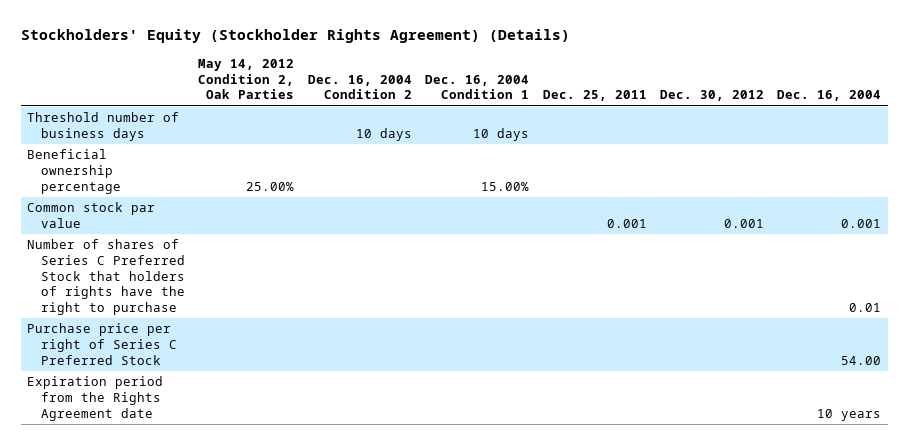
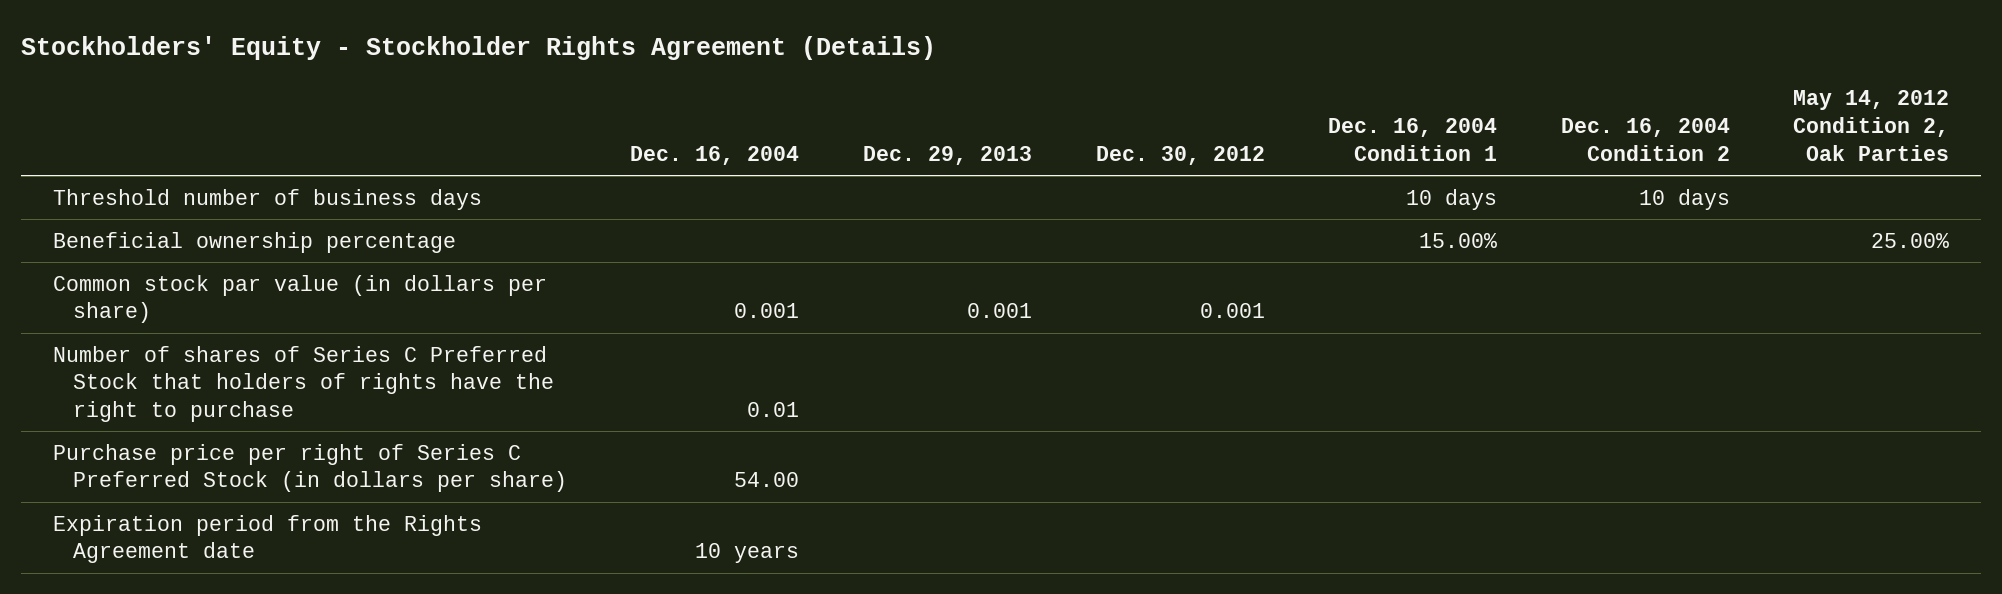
- Stockholders' Equity (Stockholder Rights Agreement) (Details)
+ Stockholders' Equity - Stockholder Rights Agreement (Details)
- | May 14, 2012 Condition 2, Oak Parties | Dec. 16, 2004 Condition 2 | Dec. 16, 2004 Condition 1 | Dec. 25, 2011 | Dec. 30, 2012 | Dec. 16, 2004
+ | Dec. 16, 2004 | Dec. 29, 2013 | Dec. 30, 2012 | Dec. 16, 2004 Condition 1 | Dec. 16, 2004 Condition 2 | May 14, 2012 Condition 2, Oak Parties
- Common stock par value | | | | 0.001 | 0.001 | 0.001
+ Common stock par value (in dollars per share) | 0.001 | 0.001 | 0.001 | | |
- Purchase price per right of Series C Preferred Stock | | | | | | 54.00
+ Purchase price per right of Series C Preferred Stock (in dollars per share) | 54.00 | | | | |

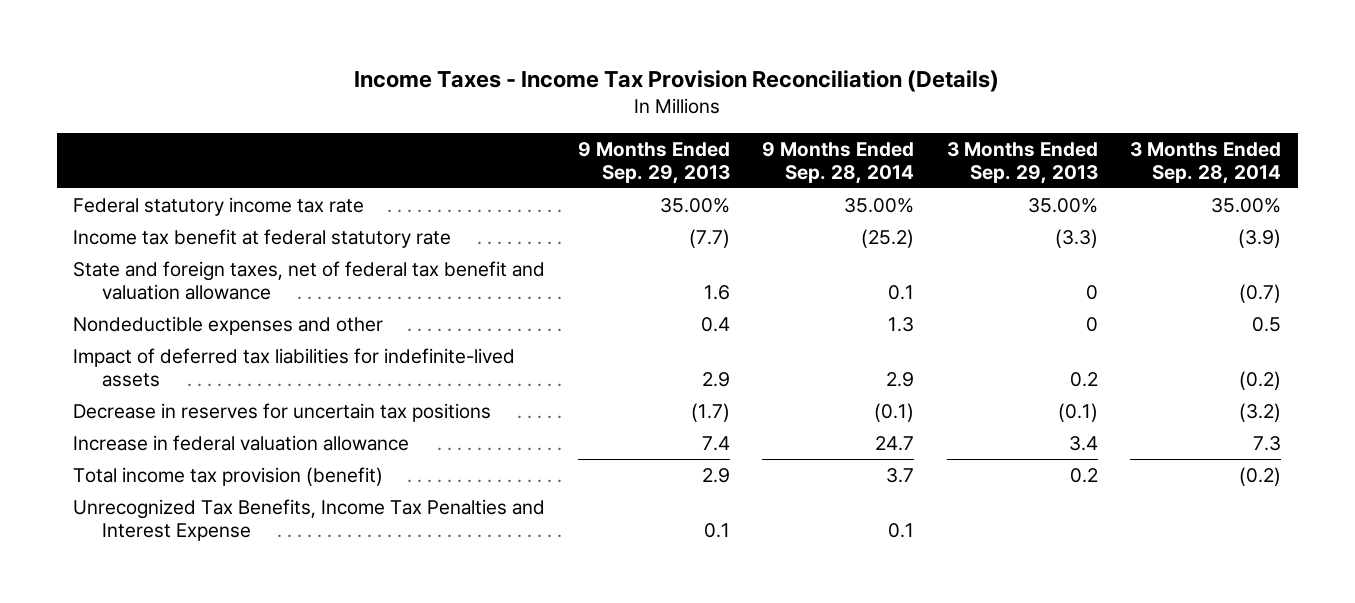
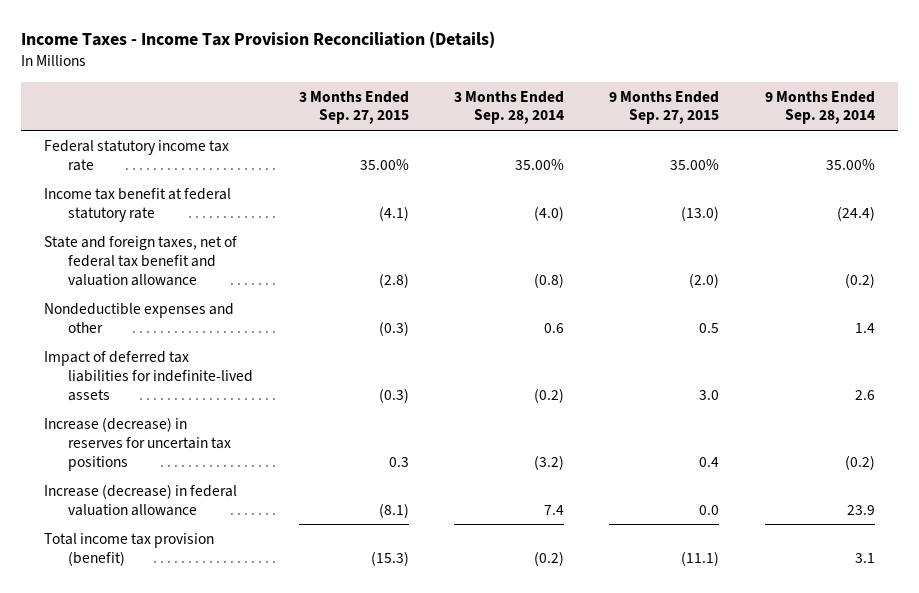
- | 9 Months Ended Sep. 29, 2013 | 9 Months Ended Sep. 28, 2014 | 3 Months Ended Sep. 29, 2013 | 3 Months Ended Sep. 28, 2014
+ | 3 Months Ended Sep. 27, 2015 | 3 Months Ended Sep. 28, 2014 | 9 Months Ended Sep. 27, 2015 | 9 Months Ended Sep. 28, 2014
- Income tax benefit at federal statutory rate | (7.7) | (25.2) | (3.3) | (3.9)
- State and foreign taxes, net of federal tax benefit and valuation allowance | 1.6 | 0.1 | 0 | (0.7)
- Nondeductible expenses and other | 0.4 | 1.3 | 0 | 0.5
- Impact of deferred tax liabilities for indefinite-lived assets | 2.9 | 2.9 | 0.2 | (0.2)
- Decrease in reserves for uncertain tax positions | (1.7) | (0.1) | (0.1) | (3.2)
- Increase in federal valuation allowance | 7.4 | 24.7 | 3.4 | 7.3
- Total income tax provision (benefit) | 2.9 | 3.7 | 0.2 | (0.2)
- Unrecognized Tax Benefits, Income Tax Penalties and Interest Expense | 0.1 | 0.1 | |
+ Income tax benefit at federal statutory rate | (4.1) | (4.0) | (13.0) | (24.4)
+ State and foreign taxes, net of federal tax benefit and valuation allowance | (2.8) | (0.8) | (2.0) | (0.2)
+ Nondeductible expenses and other | (0.3) | 0.6 | 0.5 | 1.4
+ Impact of deferred tax liabilities for indefinite-lived assets | (0.3) | (0.2) | 3.0 | 2.6
+ Increase (decrease) in reserves for uncertain tax positions | 0.3 | (3.2) | 0.4 | (0.2)
+ Increase (decrease) in federal valuation allowance | (8.1) | 7.4 | 0.0 | 23.9
+ Total income tax provision (benefit) | (15.3) | (0.2) | (11.1) | 3.1

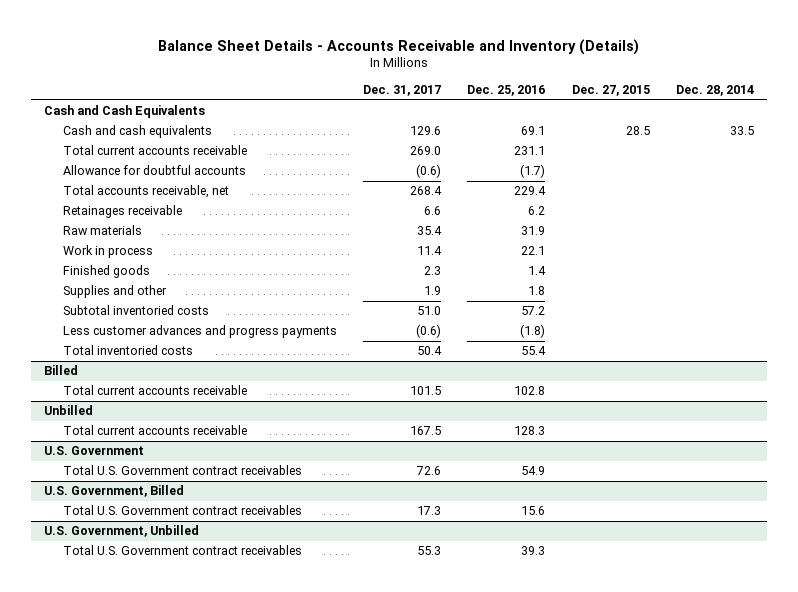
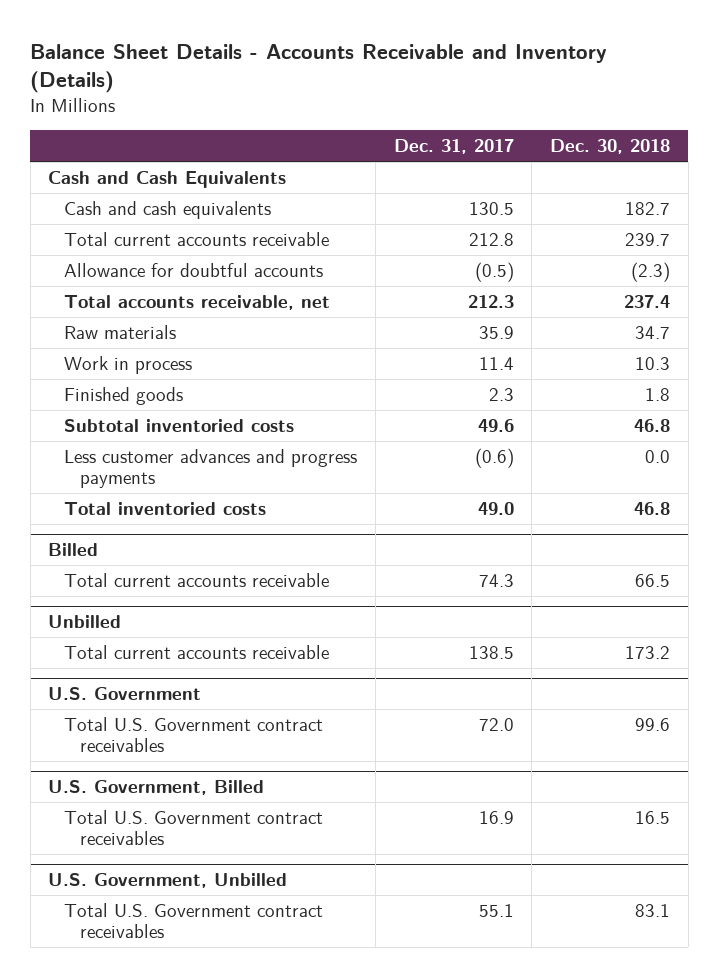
- | Dec. 31, 2017 | Dec. 25, 2016 | Dec. 27, 2015 | Dec. 28, 2014
+ | Dec. 31, 2017 | Dec. 30, 2018
- Cash and cash equivalents | 129.6 | 69.1 | 28.5 | 33.5
- Total current accounts receivable | 269.0 | 231.1 | |
- Allowance for doubtful accounts | (0.6) | (1.7) | |
- Total accounts receivable, net | 268.4 | 229.4 | |
- Retainages receivable | 6.6 | 6.2 | |
- Raw materials | 35.4 | 31.9 | |
+ Cash and cash equivalents | 130.5 | 182.7
+ Total current accounts receivable | 212.8 | 239.7
+ Allowance for doubtful accounts | (0.5) | (2.3)
+ Total accounts receivable, net | 212.3 | 237.4
+ Raw materials | 35.9 | 34.7
- Supplies and other | 1.9 | 1.8 | |
- Subtotal inventoried costs | 51.0 | 57.2 | |
+ Subtotal inventoried costs | 49.6 | 46.8
- Total inventoried costs | 50.4 | 55.4 | |
+ Total inventoried costs | 49.0 | 46.8
@ Billed
- Total current accounts receivable | 101.5 | 102.8 | |
+ Total current accounts receivable | 74.3 | 66.5
@ Unbilled
- Total current accounts receivable | 167.5 | 128.3 | |
+ Total current accounts receivable | 138.5 | 173.2
@ U.S. Government
- Total U.S. Government contract receivables | 72.6 | 54.9 | |
+ Total U.S. Government contract receivables | 72.0 | 99.6
@ U.S. Government, Billed
- Total U.S. Government contract receivables | 17.3 | 15.6 | |
+ Total U.S. Government contract receivables | 16.9 | 16.5
@ U.S. Government, Unbilled
- Total U.S. Government contract receivables | 55.3 | 39.3 | |
+ Total U.S. Government contract receivables | 55.1 | 83.1

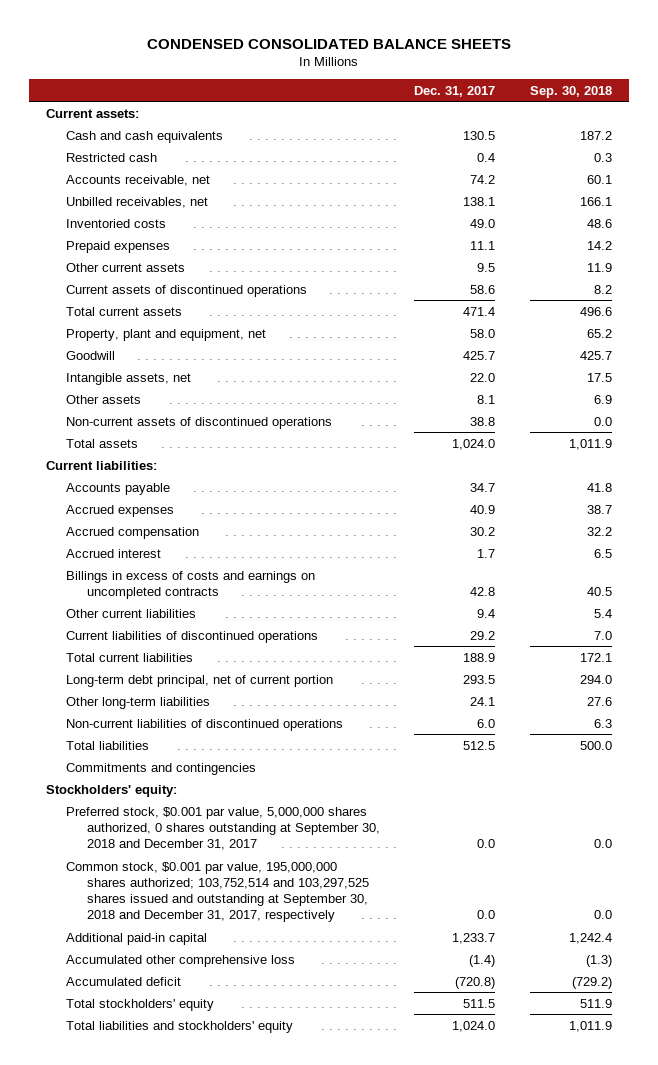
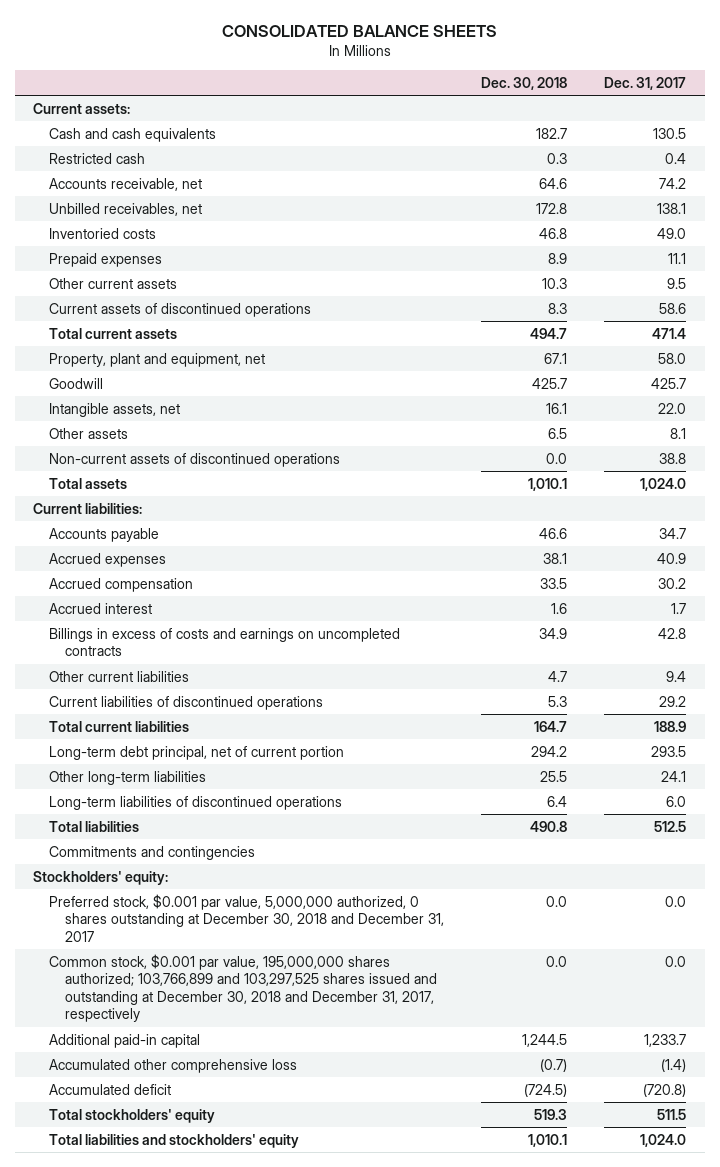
- CONDENSED CONSOLIDATED BALANCE SHEETS
+ CONSOLIDATED BALANCE SHEETS
- | Dec. 31, 2017 | Sep. 30, 2018
+ | Dec. 30, 2018 | Dec. 31, 2017
- Non-current liabilities of discontinued operations | 6.0 | 6.3
+ Long-term liabilities of discontinued operations | 6.4 | 6.0
- Preferred stock, $0.001 par value, 5,000,000 shares authorized, 0 shares outstanding at September 30, 2018 and December 31, 2017 | 0.0 | 0.0
- Common stock, $0.001 par value, 195,000,000 shares authorized; 103,752,514 and 103,297,525 shares issued and outstanding at September 30, 2018 and December 31, 2017, respectively | 0.0 | 0.0
+ Preferred stock, $0.001 par value, 5,000,000 authorized, 0 shares outstanding at December 30, 2018 and December 31, 2017 | 0.0 | 0.0
+ Common stock, $0.001 par value, 195,000,000 shares authorized; 103,766,899 and 103,297,525 shares issued and outstanding at December 30, 2018 and December 31, 2017, respectively | 0.0 | 0.0

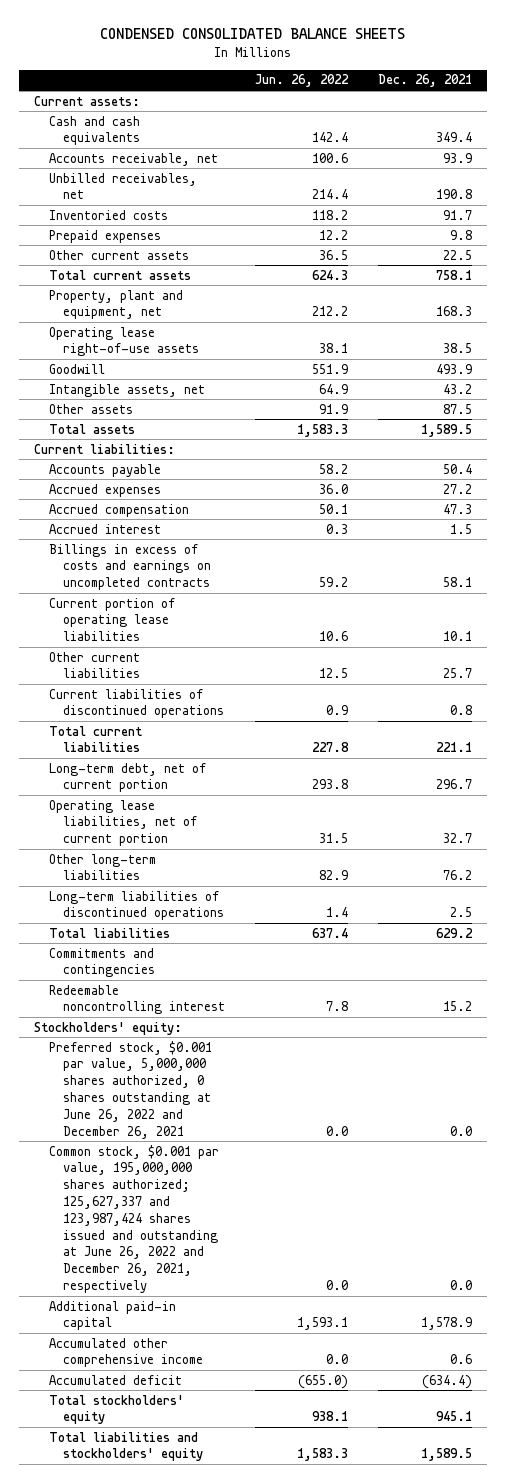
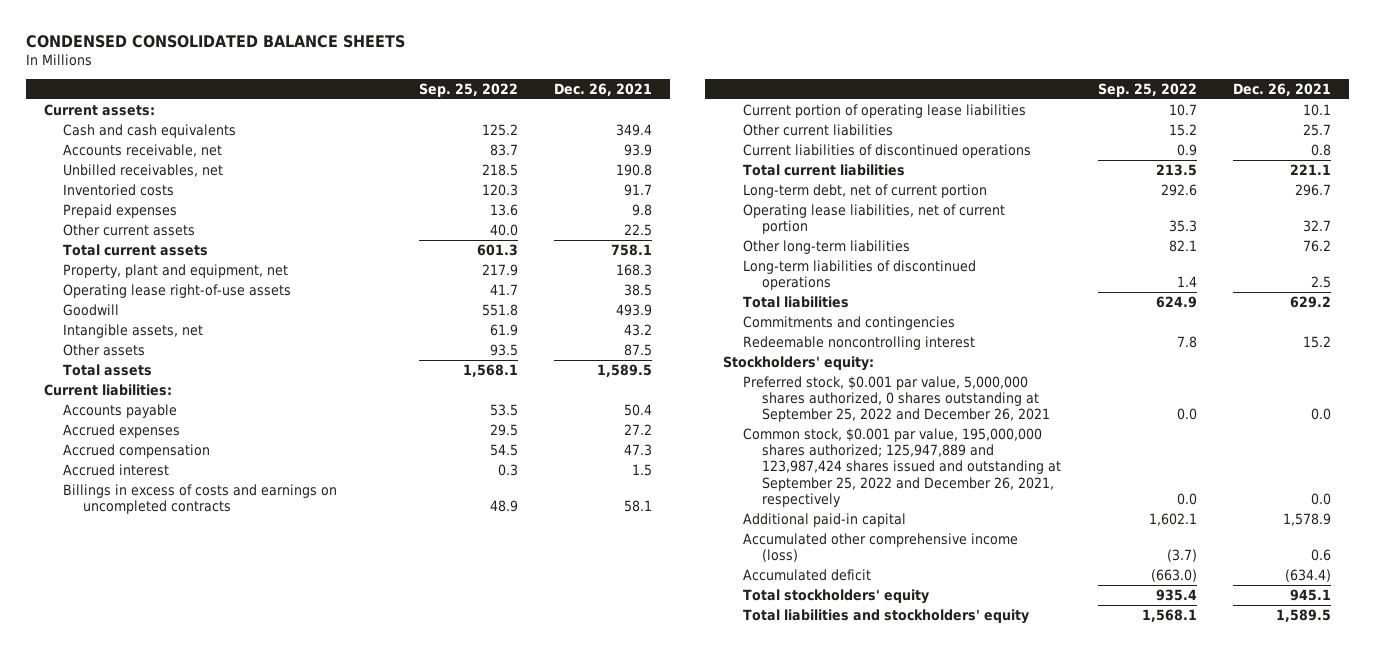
- | Jun. 26, 2022 | Dec. 26, 2021
+ | Sep. 25, 2022 | Dec. 26, 2021
- Preferred stock, $0.001 par value, 5,000,000 shares authorized, 0 shares outstanding at June 26, 2022 and December 26, 2021 | 0.0 | 0.0
- Common stock, $0.001 par value, 195,000,000 shares authorized; 125,627,337 and 123,987,424 shares issued and outstanding at June 26, 2022 and December 26, 2021, respectively | 0.0 | 0.0
+ Preferred stock, $0.001 par value, 5,000,000 shares authorized, 0 shares outstanding at September 25, 2022 and December 26, 2021 | 0.0 | 0.0
+ Common stock, $0.001 par value, 195,000,000 shares authorized; 125,947,889 and 123,987,424 shares issued and outstanding at September 25, 2022 and December 26, 2021, respectively | 0.0 | 0.0
- Accumulated other comprehensive income | 0.0 | 0.6
+ Accumulated other comprehensive income (loss) | (3.7) | 0.6

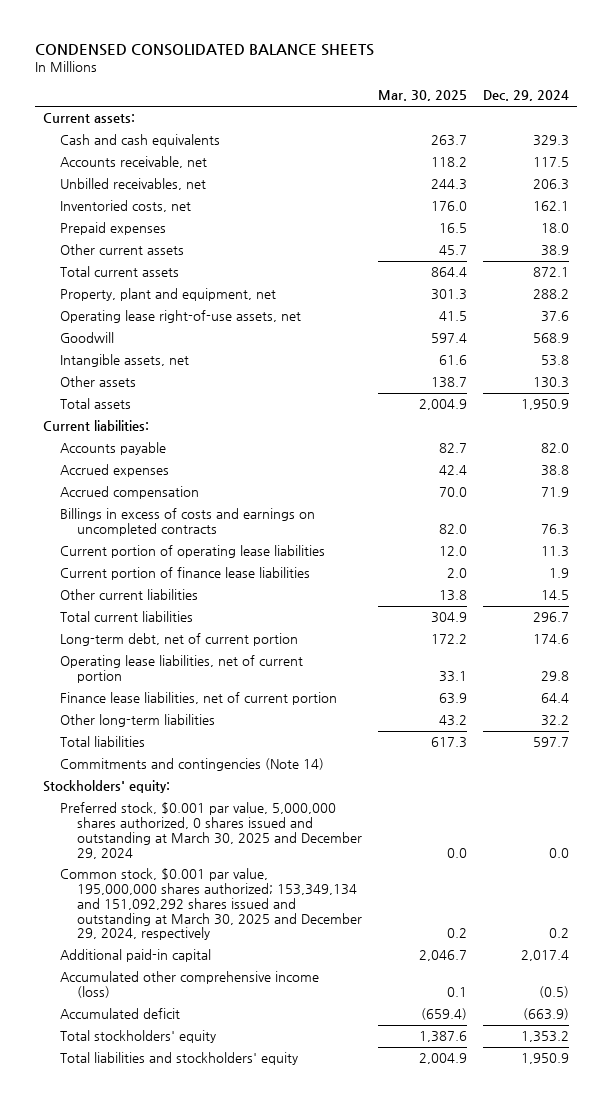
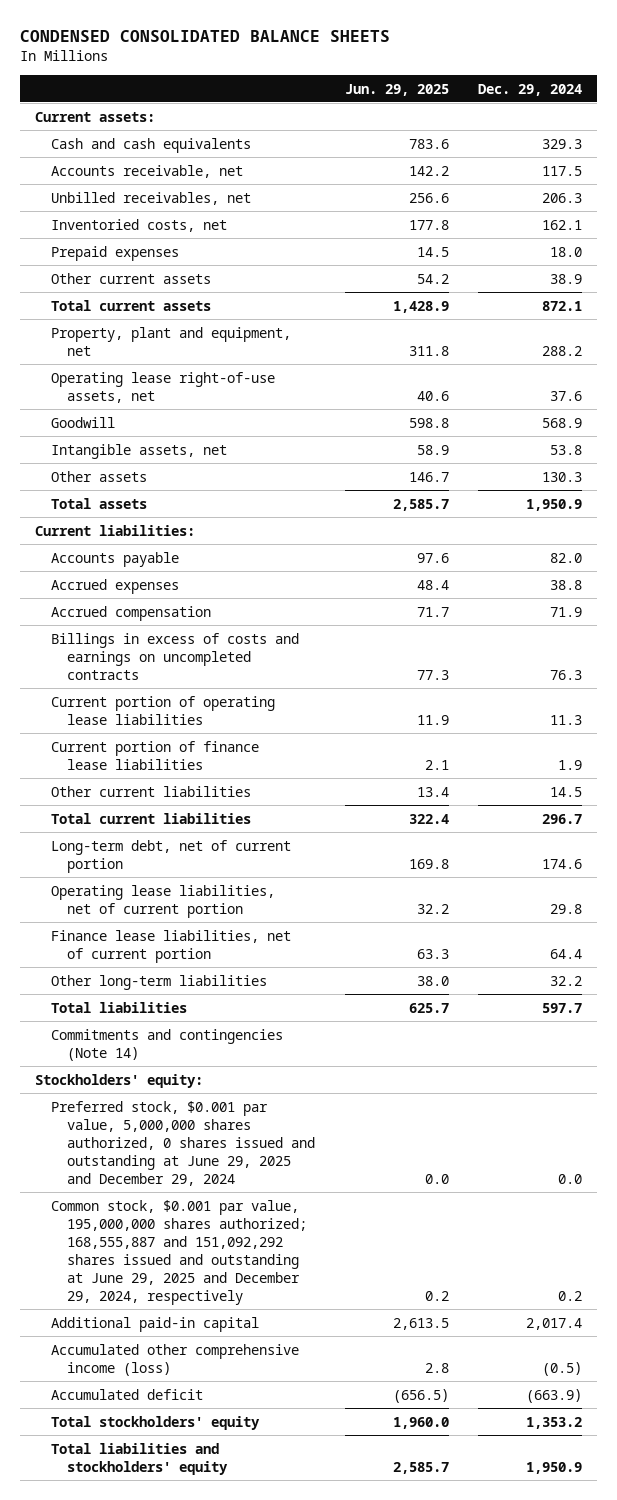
- | Mar. 30, 2025 | Dec. 29, 2024
+ | Jun. 29, 2025 | Dec. 29, 2024
- Preferred stock, $0.001 par value, 5,000,000 shares authorized, 0 shares issued and outstanding at March 30, 2025 and December 29, 2024 | 0.0 | 0.0
- Common stock, $0.001 par value, 195,000,000 shares authorized; 153,349,134 and 151,092,292 shares issued and outstanding at March 30, 2025 and December 29, 2024, respectively | 0.2 | 0.2
+ Preferred stock, $0.001 par value, 5,000,000 shares authorized, 0 shares issued and outstanding at June 29, 2025 and December 29, 2024 | 0.0 | 0.0
+ Common stock, $0.001 par value, 195,000,000 shares authorized; 168,555,887 and 151,092,292 shares issued and outstanding at June 29, 2025 and December 29, 2024, respectively | 0.2 | 0.2

